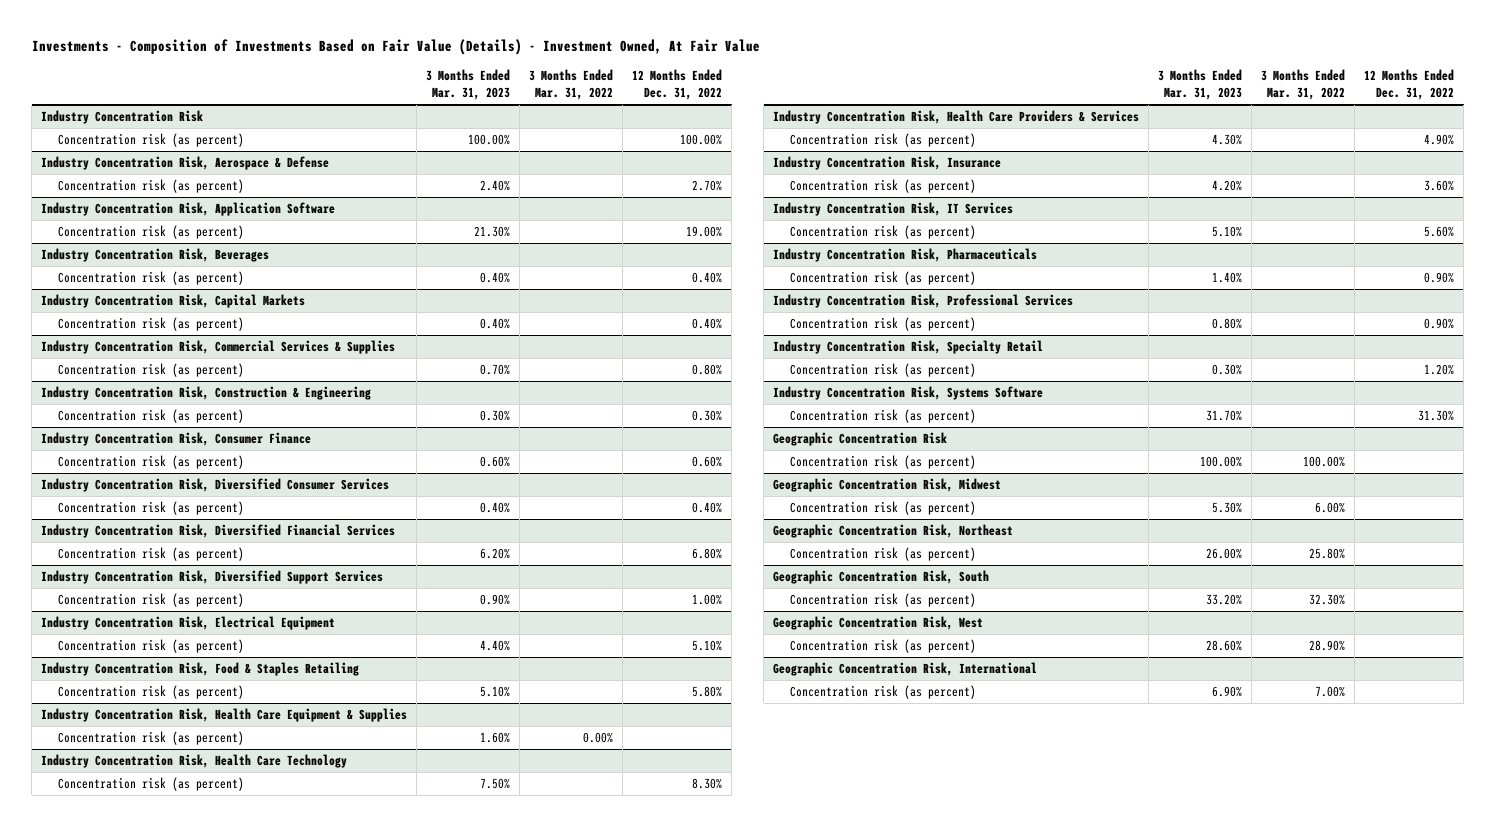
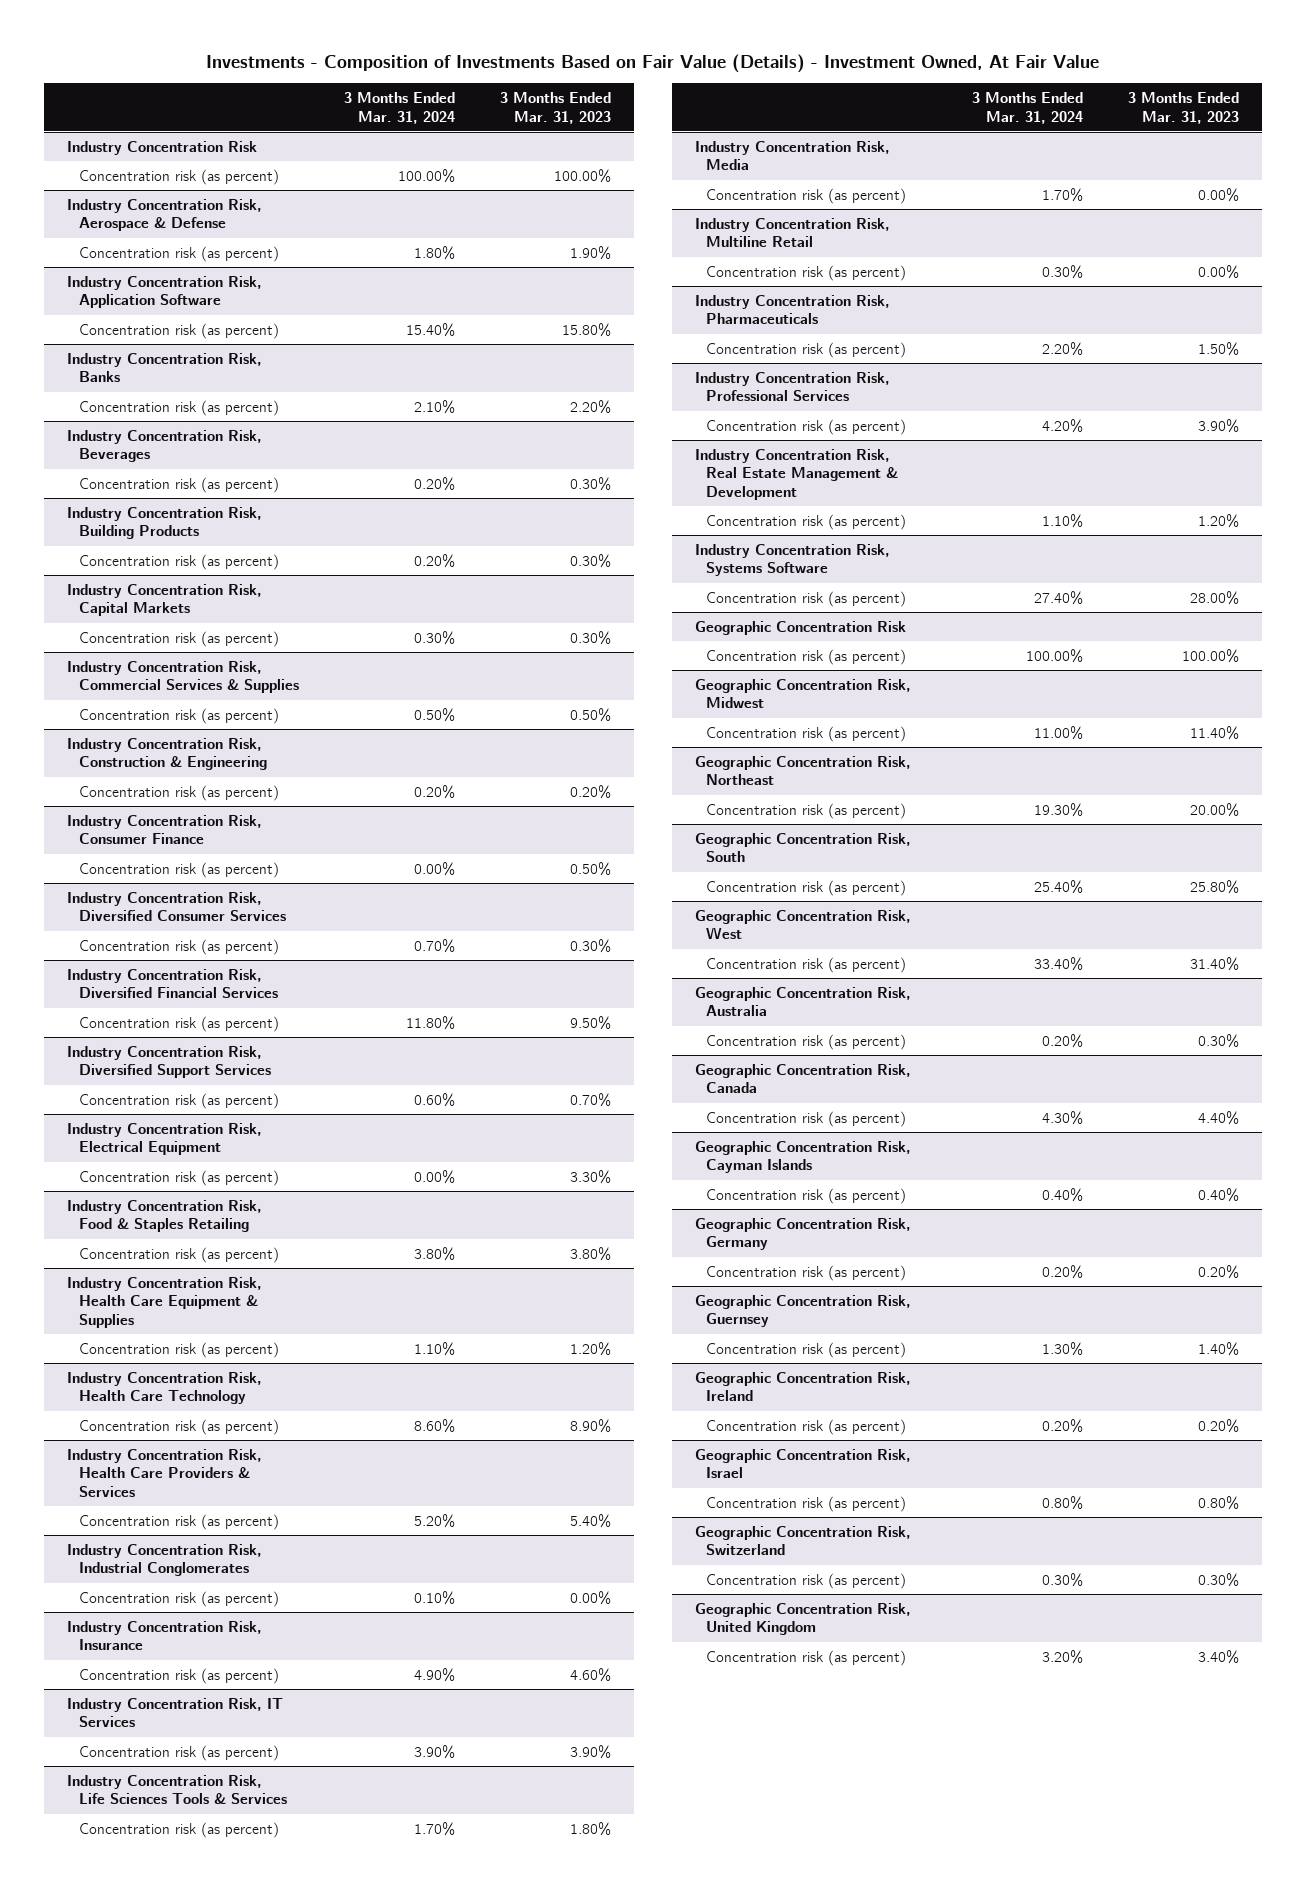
- | 3 Months Ended Mar. 31, 2023 | 3 Months Ended Mar. 31, 2022 | 12 Months Ended Dec. 31, 2022
+ | 3 Months Ended Mar. 31, 2024 | 3 Months Ended Mar. 31, 2023
@ Industry Concentration Risk, Aerospace & Defense
- Concentration risk (as percent) | 2.40% | | 2.70%
+ Concentration risk (as percent) | 1.80% | 1.90%
@ Industry Concentration Risk, Application Software
- Concentration risk (as percent) | 21.30% | | 19.00%
+ Concentration risk (as percent) | 15.40% | 15.80%
+ Industry Concentration Risk, Banks
+ Concentration risk (as percent) | 2.10% | 2.20%
@ Industry Concentration Risk, Beverages
- Concentration risk (as percent) | 0.40% | | 0.40%
+ Concentration risk (as percent) | 0.20% | 0.30%
+ Industry Concentration Risk, Building Products
+ Concentration risk (as percent) | 0.20% | 0.30%
@ Industry Concentration Risk, Capital Markets
- Concentration risk (as percent) | 0.40% | | 0.40%
+ Concentration risk (as percent) | 0.30% | 0.30%
@ Industry Concentration Risk, Commercial Services & Supplies
- Concentration risk (as percent) | 0.70% | | 0.80%
+ Concentration risk (as percent) | 0.50% | 0.50%
@ Industry Concentration Risk, Construction & Engineering
- Concentration risk (as percent) | 0.30% | | 0.30%
+ Concentration risk (as percent) | 0.20% | 0.20%
@ Industry Concentration Risk, Consumer Finance
- Concentration risk (as percent) | 0.60% | | 0.60%
+ Concentration risk (as percent) | 0.00% | 0.50%
@ Industry Concentration Risk, Diversified Consumer Services
- Concentration risk (as percent) | 0.40% | | 0.40%
+ Concentration risk (as percent) | 0.70% | 0.30%
@ Industry Concentration Risk, Diversified Financial Services
- Concentration risk (as percent) | 6.20% | | 6.80%
+ Concentration risk (as percent) | 11.80% | 9.50%
@ Industry Concentration Risk, Diversified Support Services
- Concentration risk (as percent) | 0.90% | | 1.00%
+ Concentration risk (as percent) | 0.60% | 0.70%
@ Industry Concentration Risk, Electrical Equipment
- Concentration risk (as percent) | 4.40% | | 5.10%
+ Concentration risk (as percent) | 0.00% | 3.30%
@ Industry Concentration Risk, Food & Staples Retailing
- Concentration risk (as percent) | 5.10% | | 5.80%
+ Concentration risk (as percent) | 3.80% | 3.80%
@ Industry Concentration Risk, Health Care Equipment & Supplies
- Concentration risk (as percent) | 1.60% | 0.00% |
+ Concentration risk (as percent) | 1.10% | 1.20%
@ Industry Concentration Risk, Health Care Technology
- Concentration risk (as percent) | 7.50% | | 8.30%
+ Concentration risk (as percent) | 8.60% | 8.90%
@ Industry Concentration Risk, Health Care Providers & Services
- Concentration risk (as percent) | 4.30% | | 4.90%
+ Concentration risk (as percent) | 5.20% | 5.40%
+ Industry Concentration Risk, Industrial Conglomerates
+ Concentration risk (as percent) | 0.10% | 0.00%
@ Industry Concentration Risk, Insurance
- Concentration risk (as percent) | 4.20% | | 3.60%
+ Concentration risk (as percent) | 4.90% | 4.60%
@ Industry Concentration Risk, IT Services
- Concentration risk (as percent) | 5.10% | | 5.60%
+ Concentration risk (as percent) | 3.90% | 3.90%
+ Industry Concentration Risk, Life Sciences Tools & Services
+ Concentration risk (as percent) | 1.70% | 1.80%
+ Industry Concentration Risk, Media
+ Concentration risk (as percent) | 1.70% | 0.00%
+ Industry Concentration Risk, Multiline Retail
+ Concentration risk (as percent) | 0.30% | 0.00%
@ Industry Concentration Risk, Pharmaceuticals
- Concentration risk (as percent) | 1.40% | | 0.90%
+ Concentration risk (as percent) | 2.20% | 1.50%
@ Industry Concentration Risk, Professional Services
- Concentration risk (as percent) | 0.80% | | 0.90%
- Industry Concentration Risk, Specialty Retail
- Concentration risk (as percent) | 0.30% | | 1.20%
@ Industry Concentration Risk, Professional Services
+ Concentration risk (as percent) | 4.20% | 3.90%
+ Industry Concentration Risk, Real Estate Management & Development
+ Concentration risk (as percent) | 1.10% | 1.20%
@ Industry Concentration Risk, Systems Software
- Concentration risk (as percent) | 31.70% | | 31.30%
+ Concentration risk (as percent) | 27.40% | 28.00%
@ Geographic Concentration Risk, Midwest
- Concentration risk (as percent) | 5.30% | 6.00% |
+ Concentration risk (as percent) | 11.00% | 11.40%
@ Geographic Concentration Risk, Northeast
- Concentration risk (as percent) | 26.00% | 25.80% |
+ Concentration risk (as percent) | 19.30% | 20.00%
@ Geographic Concentration Risk, South
- Concentration risk (as percent) | 33.20% | 32.30% |
+ Concentration risk (as percent) | 25.40% | 25.80%
@ Geographic Concentration Risk, West
- Concentration risk (as percent) | 28.60% | 28.90% |
- Geographic Concentration Risk, International
- Concentration risk (as percent) | 6.90% | 7.00% |
@ Geographic Concentration Risk, West
+ Concentration risk (as percent) | 33.40% | 31.40%
+ Geographic Concentration Risk, Australia
+ Concentration risk (as percent) | 0.20% | 0.30%
+ Geographic Concentration Risk, Canada
+ Concentration risk (as percent) | 4.30% | 4.40%
+ Geographic Concentration Risk, Cayman Islands
+ Concentration risk (as percent) | 0.40% | 0.40%
+ Geographic Concentration Risk, Germany
+ Concentration risk (as percent) | 0.20% | 0.20%
+ Geographic Concentration Risk, Guernsey
+ Concentration risk (as percent) | 1.30% | 1.40%
+ Geographic Concentration Risk, Ireland
+ Concentration risk (as percent) | 0.20% | 0.20%
+ Geographic Concentration Risk, Israel
+ Concentration risk (as percent) | 0.80% | 0.80%
+ Geographic Concentration Risk, Switzerland
+ Concentration risk (as percent) | 0.30% | 0.30%
+ Geographic Concentration Risk, United Kingdom
+ Concentration risk (as percent) | 3.20% | 3.40%

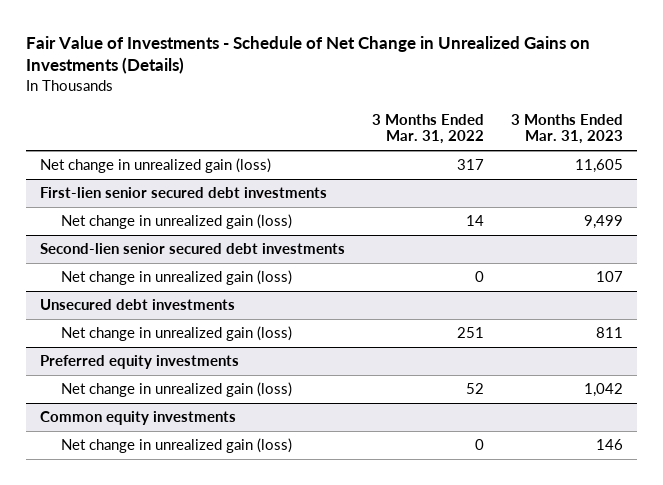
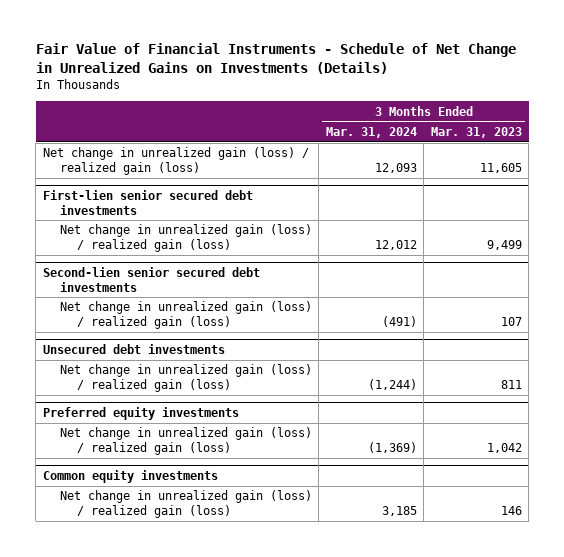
- Fair Value of Investments - Schedule of Net Change in Unrealized Gains on Investments (Details)
+ Fair Value of Financial Instruments - Schedule of Net Change in Unrealized Gains on Investments (Details)
- | 3 Months Ended Mar. 31, 2022 | 3 Months Ended Mar. 31, 2023
+ | 3 Months Ended Mar. 31, 2024 | 3 Months Ended Mar. 31, 2023
- Net change in unrealized gain (loss) | 317 | 11,605
+ Net change in unrealized gain (loss) / realized gain (loss) | 12,093 | 11,605
@ First-lien senior secured debt investments
- Net change in unrealized gain (loss) | 14 | 9,499
+ Net change in unrealized gain (loss) / realized gain (loss) | 12,012 | 9,499
@ Second-lien senior secured debt investments
- Net change in unrealized gain (loss) | 0 | 107
+ Net change in unrealized gain (loss) / realized gain (loss) | (491) | 107
@ Unsecured debt investments
- Net change in unrealized gain (loss) | 251 | 811
+ Net change in unrealized gain (loss) / realized gain (loss) | (1,244) | 811
@ Preferred equity investments
- Net change in unrealized gain (loss) | 52 | 1,042
+ Net change in unrealized gain (loss) / realized gain (loss) | (1,369) | 1,042
@ Common equity investments
- Net change in unrealized gain (loss) | 0 | 146
+ Net change in unrealized gain (loss) / realized gain (loss) | 3,185 | 146

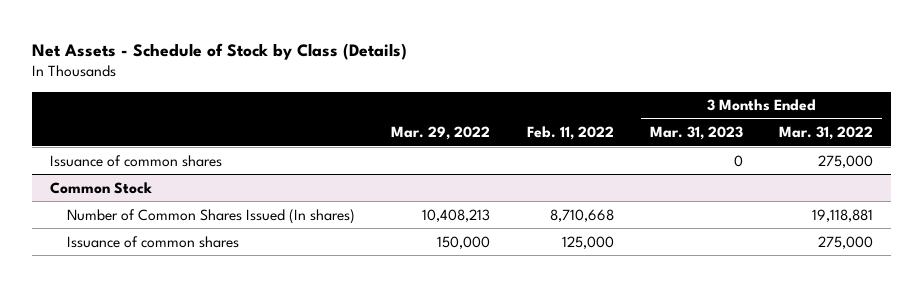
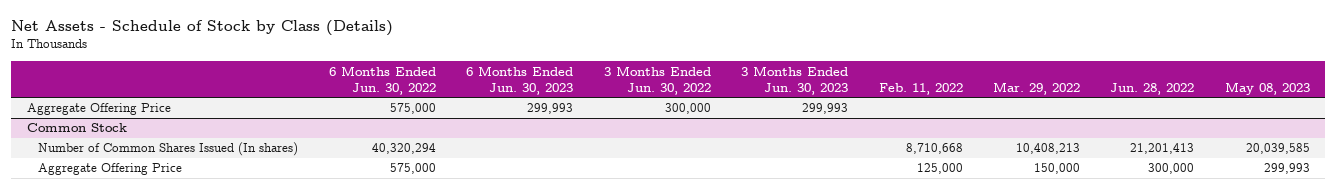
- | Mar. 29, 2022 | Feb. 11, 2022 | 3 Months Ended Mar. 31, 2023 | 3 Months Ended Mar. 31, 2022
+ | 6 Months Ended Jun. 30, 2022 | 6 Months Ended Jun. 30, 2023 | 3 Months Ended Jun. 30, 2022 | 3 Months Ended Jun. 30, 2023 | Feb. 11, 2022 | Mar. 29, 2022 | Jun. 28, 2022 | May 08, 2023
- Issuance of common shares | | | 0 | 275,000
+ Aggregate Offering Price | 575,000 | 299,993 | 300,000 | 299,993 | | | |
@ Common Stock
- Issuance of common shares | 150,000 | 125,000 | | 275,000
+ Aggregate Offering Price | 575,000 | | | | 125,000 | 150,000 | 300,000 | 299,993

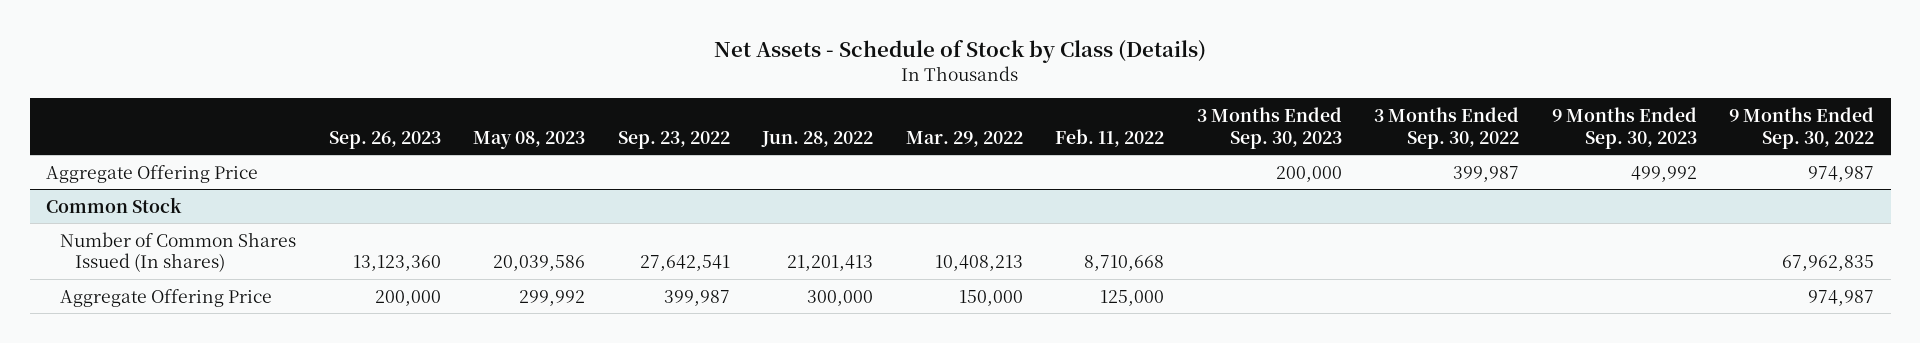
- | 6 Months Ended Jun. 30, 2022 | 6 Months Ended Jun. 30, 2023 | 3 Months Ended Jun. 30, 2022 | 3 Months Ended Jun. 30, 2023 | Feb. 11, 2022 | Mar. 29, 2022 | Jun. 28, 2022 | May 08, 2023
+ | Sep. 26, 2023 | May 08, 2023 | Sep. 23, 2022 | Jun. 28, 2022 | Mar. 29, 2022 | Feb. 11, 2022 | 3 Months Ended Sep. 30, 2023 | 3 Months Ended Sep. 30, 2022 | 9 Months Ended Sep. 30, 2023 | 9 Months Ended Sep. 30, 2022
@ Common Stock
- Number of Common Shares Issued (In shares) | 40,320,294 | | | | 8,710,668 | 10,408,213 | 21,201,413 | 20,039,585
- Aggregate Offering Price | 575,000 | | | | 125,000 | 150,000 | 300,000 | 299,993
+ Number of Common Shares Issued (In shares) | 13,123,360 | 20,039,586 | 27,642,541 | 21,201,413 | 10,408,213 | 8,710,668 | | | | 67,962,835
+ Aggregate Offering Price | 200,000 | 299,992 | 399,987 | 300,000 | 150,000 | 125,000 | | | | 974,987

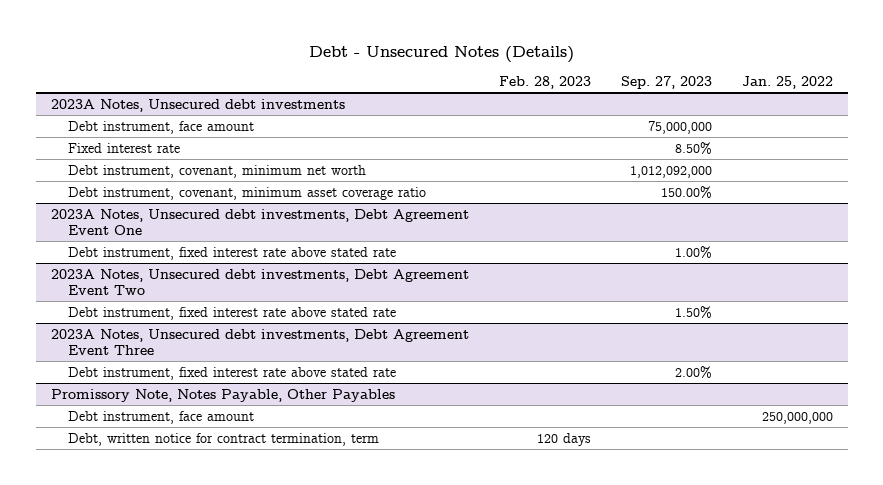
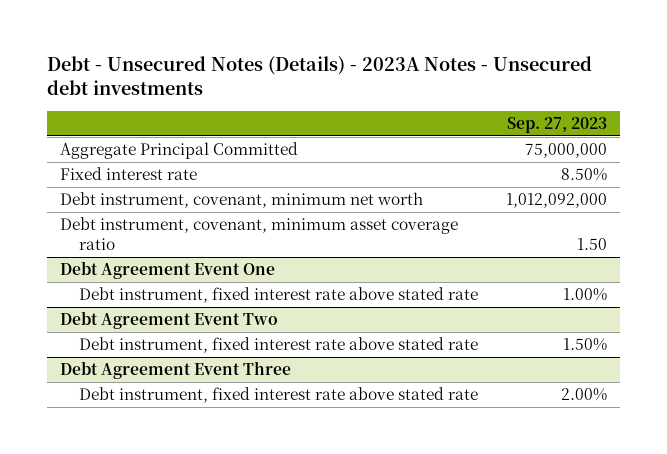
- Debt - Unsecured Notes (Details)
+ Debt - Unsecured Notes (Details) - 2023A Notes - Unsecured debt investments
- | Feb. 28, 2023 | Sep. 27, 2023 | Jan. 25, 2022
+ | Sep. 27, 2023
- 2023A Notes, Unsecured debt investments
- Debt instrument, face amount | | 75,000,000 |
+ Aggregate Principal Committed | 75,000,000
- Debt instrument, covenant, minimum asset coverage ratio | | 150.00% |
- 2023A Notes, Unsecured debt investments, Debt Agreement Event One
+ Debt instrument, covenant, minimum asset coverage ratio | 1.50
+ Debt Agreement Event One
- 2023A Notes, Unsecured debt investments, Debt Agreement Event Two
+ Debt Agreement Event Two
- 2023A Notes, Unsecured debt investments, Debt Agreement Event Three
+ Debt Agreement Event Three
- Promissory Note, Notes Payable, Other Payables
- Debt instrument, face amount | | | 250,000,000
- Debt, written notice for contract termination, term | 120 days | |

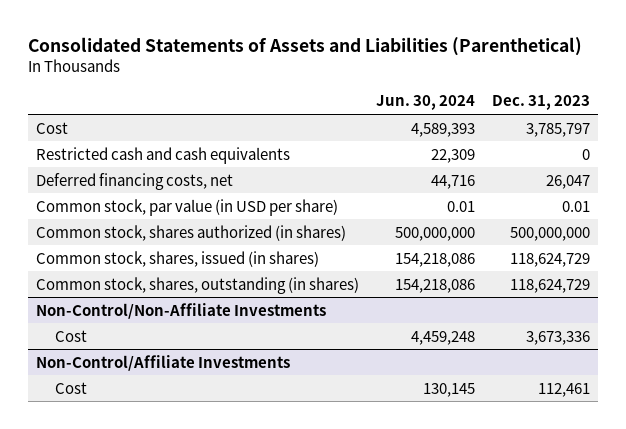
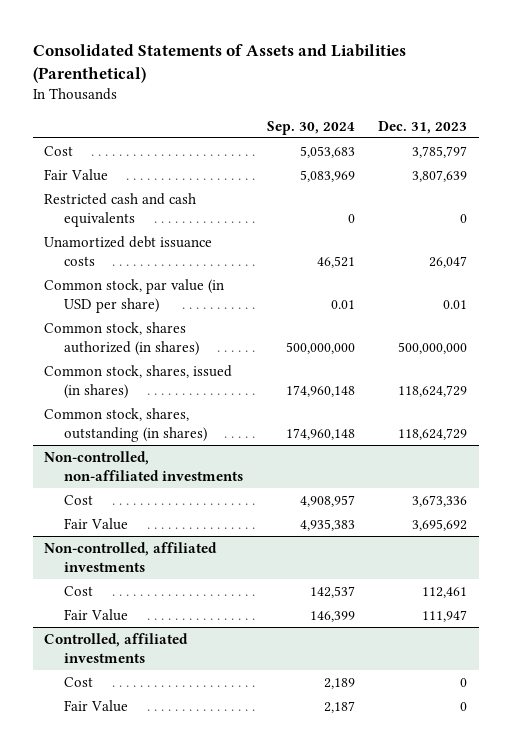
- | Jun. 30, 2024 | Dec. 31, 2023
+ | Sep. 30, 2024 | Dec. 31, 2023
+ Fair Value | 5,083,969 | 3,807,639
- Deferred financing costs, net | 44,716 | 26,047
+ Unamortized debt issuance costs | 46,521 | 26,047
- Non-Control/Non-Affiliate Investments
+ Non-controlled, non-affiliated investments
- Non-Control/Affiliate Investments
+ Fair Value | 4,935,383 | 3,695,692
+ Non-controlled, affiliated investments
+ Fair Value | 146,399 | 111,947
+ Controlled, affiliated investments
+ Cost | 2,189 | 0
+ Fair Value | 2,187 | 0

